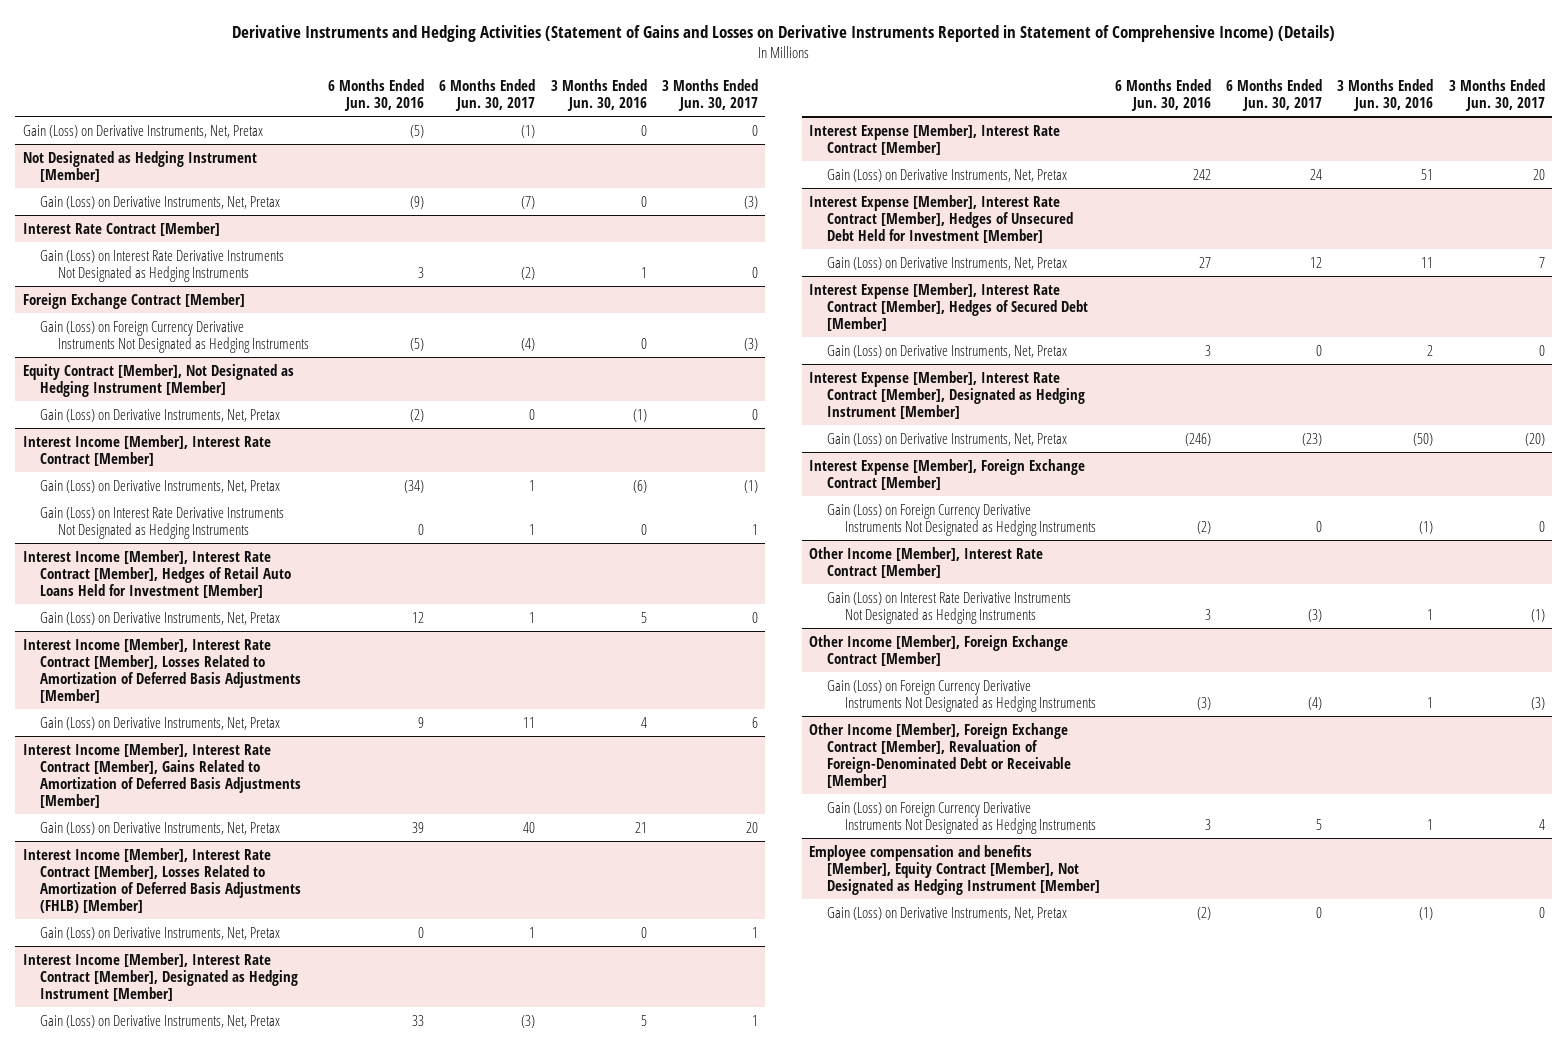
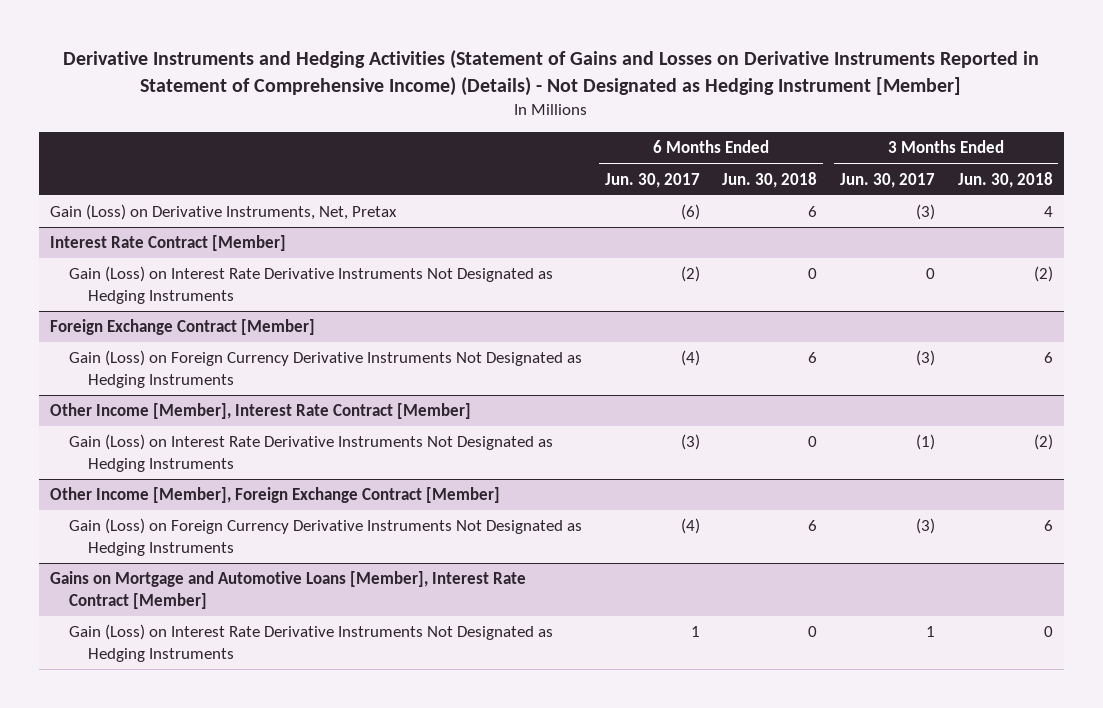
- Derivative Instruments and Hedging Activities (Statement of Gains and Losses on Derivative Instruments Reported in Statement of Comprehensive Income) (Details)
+ Derivative Instruments and Hedging Activities (Statement of Gains and Losses on Derivative Instruments Reported in Statement of Comprehensive Income) (Details) - Not Designated as Hedging Instrument [Member]
- | 6 Months Ended Jun. 30, 2016 | 6 Months Ended Jun. 30, 2017 | 3 Months Ended Jun. 30, 2016 | 3 Months Ended Jun. 30, 2017
+ | 6 Months Ended Jun. 30, 2017 | 6 Months Ended Jun. 30, 2018 | 3 Months Ended Jun. 30, 2017 | 3 Months Ended Jun. 30, 2018
- Gain (Loss) on Derivative Instruments, Net, Pretax | (5) | (1) | 0 | 0
- Not Designated as Hedging Instrument [Member]
- Gain (Loss) on Derivative Instruments, Net, Pretax | (9) | (7) | 0 | (3)
+ Gain (Loss) on Derivative Instruments, Net, Pretax | (6) | 6 | (3) | 4
- Equity Contract [Member], Not Designated as Hedging Instrument [Member]
- Gain (Loss) on Derivative Instruments, Net, Pretax | (2) | 0 | (1) | 0
- Interest Income [Member], Interest Rate Contract [Member]
- Gain (Loss) on Derivative Instruments, Net, Pretax | (34) | 1 | (6) | (1)
- Gain (Loss) on Interest Rate Derivative Instruments Not Designated as Hedging Instruments | 0 | 1 | 0 | 1
- Interest Income [Member], Interest Rate Contract [Member], Hedges of Retail Auto Loans Held for Investment [Member]
- Gain (Loss) on Derivative Instruments, Net, Pretax | 12 | 1 | 5 | 0
- Interest Income [Member], Interest Rate Contract [Member], Losses Related to Amortization of Deferred Basis Adjustments [Member]
- Gain (Loss) on Derivative Instruments, Net, Pretax | 9 | 11 | 4 | 6
- Interest Income [Member], Interest Rate Contract [Member], Gains Related to Amortization of Deferred Basis Adjustments [Member]
- Gain (Loss) on Derivative Instruments, Net, Pretax | 39 | 40 | 21 | 20
- Interest Income [Member], Interest Rate Contract [Member], Losses Related to Amortization of Deferred Basis Adjustments (FHLB) [Member]
- Gain (Loss) on Derivative Instruments, Net, Pretax | 0 | 1 | 0 | 1
- Interest Income [Member], Interest Rate Contract [Member], Designated as Hedging Instrument [Member]
- Gain (Loss) on Derivative Instruments, Net, Pretax | 33 | (3) | 5 | 1
- Interest Expense [Member], Interest Rate Contract [Member]
- Gain (Loss) on Derivative Instruments, Net, Pretax | 242 | 24 | 51 | 20
- Interest Expense [Member], Interest Rate Contract [Member], Hedges of Unsecured Debt Held for Investment [Member]
- Gain (Loss) on Derivative Instruments, Net, Pretax | 27 | 12 | 11 | 7
- Interest Expense [Member], Interest Rate Contract [Member], Hedges of Secured Debt [Member]
- Gain (Loss) on Derivative Instruments, Net, Pretax | 3 | 0 | 2 | 0
- Interest Expense [Member], Interest Rate Contract [Member], Designated as Hedging Instrument [Member]
- Gain (Loss) on Derivative Instruments, Net, Pretax | (246) | (23) | (50) | (20)
- Interest Expense [Member], Foreign Exchange Contract [Member]
- Gain (Loss) on Foreign Currency Derivative Instruments Not Designated as Hedging Instruments | (2) | 0 | (1) | 0
- Other Income [Member], Foreign Exchange Contract [Member], Revaluation of Foreign-Denominated Debt or Receivable [Member]
- Gain (Loss) on Foreign Currency Derivative Instruments Not Designated as Hedging Instruments | 3 | 5 | 1 | 4
- Employee compensation and benefits [Member], Equity Contract [Member], Not Designated as Hedging Instrument [Member]
- Gain (Loss) on Derivative Instruments, Net, Pretax | (2) | 0 | (1) | 0
+ Gains on Mortgage and Automotive Loans [Member], Interest Rate Contract [Member]
+ Gain (Loss) on Interest Rate Derivative Instruments Not Designated as Hedging Instruments | 1 | 0 | 1 | 0

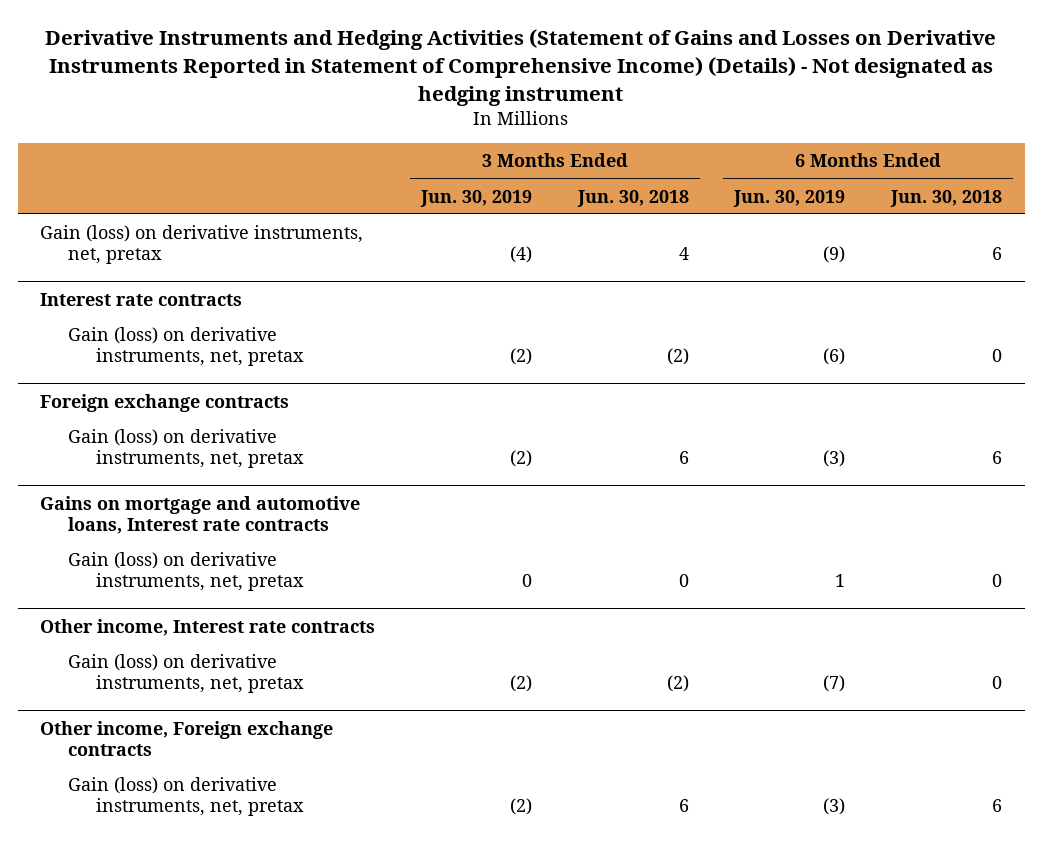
- Derivative Instruments and Hedging Activities (Statement of Gains and Losses on Derivative Instruments Reported in Statement of Comprehensive Income) (Details) - Not Designated as Hedging Instrument [Member]
+ Derivative Instruments and Hedging Activities (Statement of Gains and Losses on Derivative Instruments Reported in Statement of Comprehensive Income) (Details) - Not designated as hedging instrument
- | 6 Months Ended Jun. 30, 2017 | 6 Months Ended Jun. 30, 2018 | 3 Months Ended Jun. 30, 2017 | 3 Months Ended Jun. 30, 2018
+ | 3 Months Ended Jun. 30, 2019 | 3 Months Ended Jun. 30, 2018 | 6 Months Ended Jun. 30, 2019 | 6 Months Ended Jun. 30, 2018
- Gain (Loss) on Derivative Instruments, Net, Pretax | (6) | 6 | (3) | 4
- Interest Rate Contract [Member]
- Gain (Loss) on Interest Rate Derivative Instruments Not Designated as Hedging Instruments | (2) | 0 | 0 | (2)
- Foreign Exchange Contract [Member]
- Gain (Loss) on Foreign Currency Derivative Instruments Not Designated as Hedging Instruments | (4) | 6 | (3) | 6
- Other Income [Member], Interest Rate Contract [Member]
- Gain (Loss) on Interest Rate Derivative Instruments Not Designated as Hedging Instruments | (3) | 0 | (1) | (2)
- Other Income [Member], Foreign Exchange Contract [Member]
- Gain (Loss) on Foreign Currency Derivative Instruments Not Designated as Hedging Instruments | (4) | 6 | (3) | 6
- Gains on Mortgage and Automotive Loans [Member], Interest Rate Contract [Member]
- Gain (Loss) on Interest Rate Derivative Instruments Not Designated as Hedging Instruments | 1 | 0 | 1 | 0
+ Gain (loss) on derivative instruments, net, pretax | (4) | 4 | (9) | 6
+ Interest rate contracts
+ Gain (loss) on derivative instruments, net, pretax | (2) | (2) | (6) | 0
+ Foreign exchange contracts
+ Gain (loss) on derivative instruments, net, pretax | (2) | 6 | (3) | 6
+ Gains on mortgage and automotive loans, Interest rate contracts
+ Gain (loss) on derivative instruments, net, pretax | 0 | 0 | 1 | 0
+ Other income, Interest rate contracts
+ Gain (loss) on derivative instruments, net, pretax | (2) | (2) | (7) | 0
+ Other income, Foreign exchange contracts
+ Gain (loss) on derivative instruments, net, pretax | (2) | 6 | (3) | 6

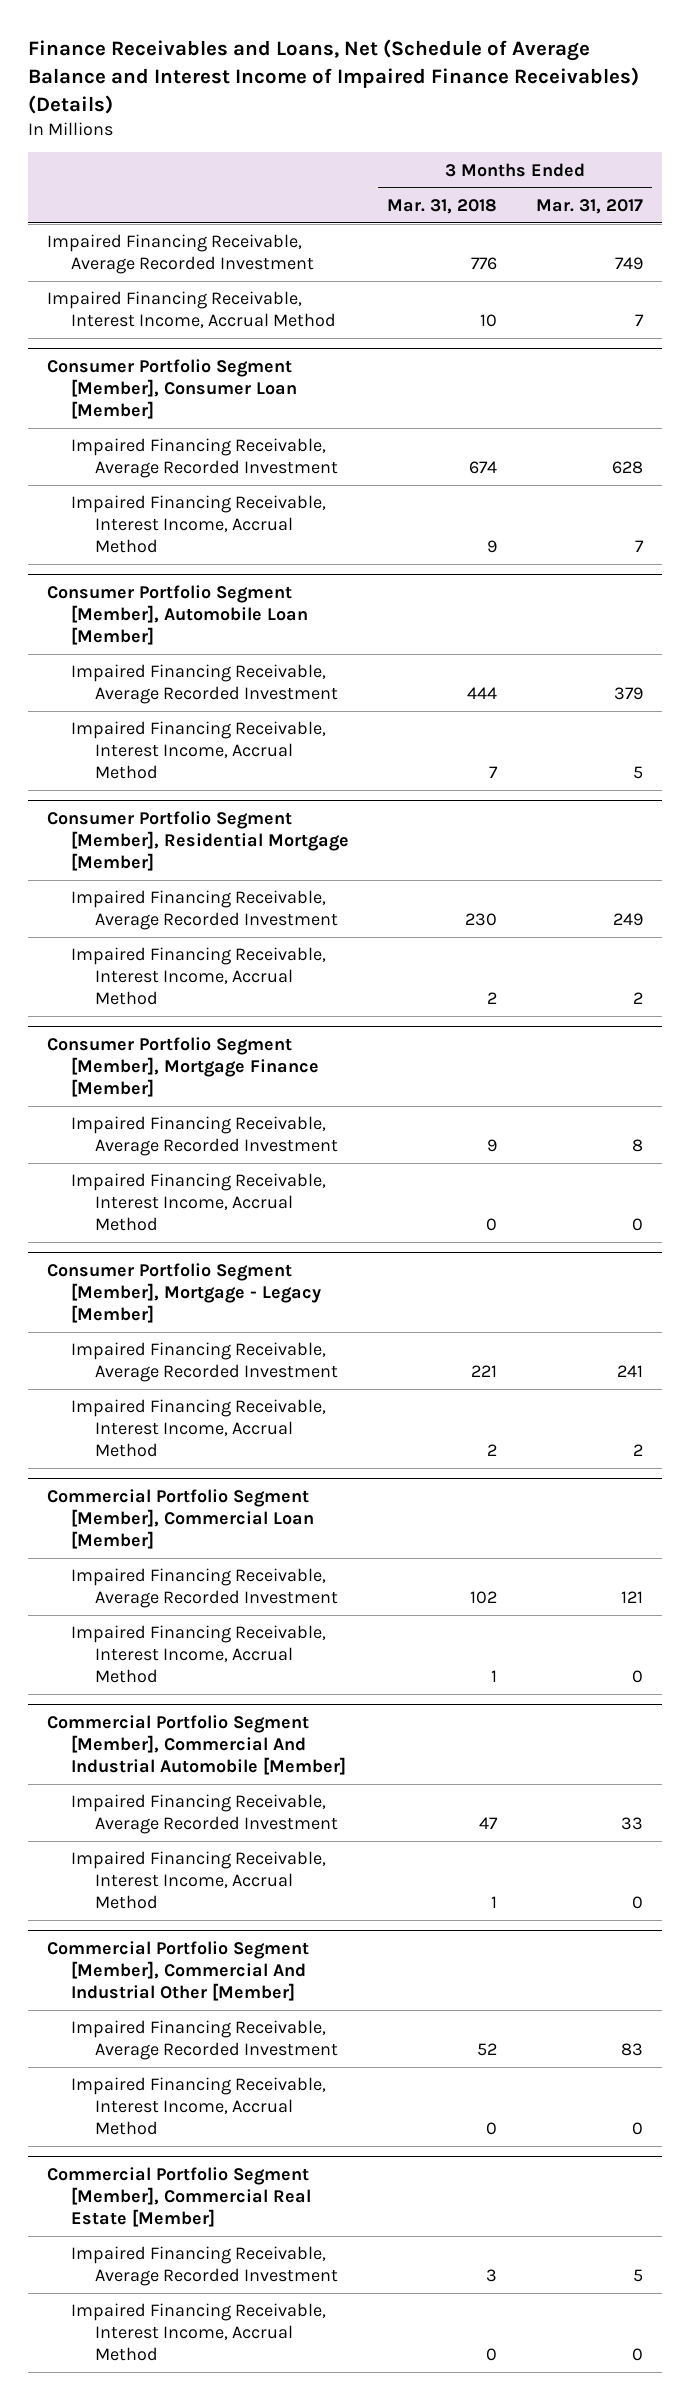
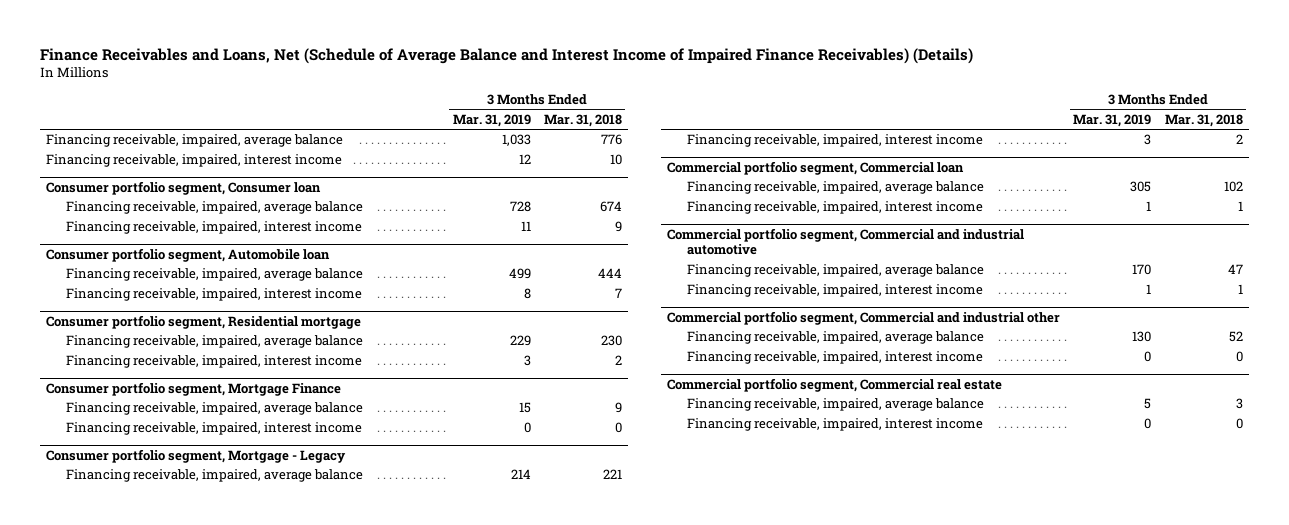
- | 3 Months Ended Mar. 31, 2018 | 3 Months Ended Mar. 31, 2017
+ | 3 Months Ended Mar. 31, 2019 | 3 Months Ended Mar. 31, 2018
- Impaired Financing Receivable, Average Recorded Investment | 776 | 749
- Impaired Financing Receivable, Interest Income, Accrual Method | 10 | 7
- Consumer Portfolio Segment [Member], Consumer Loan [Member]
- Impaired Financing Receivable, Average Recorded Investment | 674 | 628
- Impaired Financing Receivable, Interest Income, Accrual Method | 9 | 7
- Consumer Portfolio Segment [Member], Automobile Loan [Member]
- Impaired Financing Receivable, Average Recorded Investment | 444 | 379
- Impaired Financing Receivable, Interest Income, Accrual Method | 7 | 5
- Consumer Portfolio Segment [Member], Residential Mortgage [Member]
- Impaired Financing Receivable, Average Recorded Investment | 230 | 249
- Impaired Financing Receivable, Interest Income, Accrual Method | 2 | 2
- Consumer Portfolio Segment [Member], Mortgage Finance [Member]
- Impaired Financing Receivable, Average Recorded Investment | 9 | 8
- Impaired Financing Receivable, Interest Income, Accrual Method | 0 | 0
- Consumer Portfolio Segment [Member], Mortgage - Legacy [Member]
- Impaired Financing Receivable, Average Recorded Investment | 221 | 241
- Impaired Financing Receivable, Interest Income, Accrual Method | 2 | 2
- Commercial Portfolio Segment [Member], Commercial Loan [Member]
- Impaired Financing Receivable, Average Recorded Investment | 102 | 121
- Impaired Financing Receivable, Interest Income, Accrual Method | 1 | 0
- Commercial Portfolio Segment [Member], Commercial And Industrial Automobile [Member]
- Impaired Financing Receivable, Average Recorded Investment | 47 | 33
- Impaired Financing Receivable, Interest Income, Accrual Method | 1 | 0
- Commercial Portfolio Segment [Member], Commercial And Industrial Other [Member]
- Impaired Financing Receivable, Average Recorded Investment | 52 | 83
- Impaired Financing Receivable, Interest Income, Accrual Method | 0 | 0
- Commercial Portfolio Segment [Member], Commercial Real Estate [Member]
- Impaired Financing Receivable, Average Recorded Investment | 3 | 5
- Impaired Financing Receivable, Interest Income, Accrual Method | 0 | 0
+ Financing receivable, impaired, average balance | 1,033 | 776
+ Financing receivable, impaired, interest income | 12 | 10
+ Consumer portfolio segment, Consumer loan
+ Financing receivable, impaired, average balance | 728 | 674
+ Financing receivable, impaired, interest income | 11 | 9
+ Consumer portfolio segment, Automobile loan
+ Financing receivable, impaired, average balance | 499 | 444
+ Financing receivable, impaired, interest income | 8 | 7
+ Consumer portfolio segment, Residential mortgage
+ Financing receivable, impaired, average balance | 229 | 230
+ Financing receivable, impaired, interest income | 3 | 2
+ Consumer portfolio segment, Mortgage Finance
+ Financing receivable, impaired, average balance | 15 | 9
+ Financing receivable, impaired, interest income | 0 | 0
+ Consumer portfolio segment, Mortgage - Legacy
+ Financing receivable, impaired, average balance | 214 | 221
+ Financing receivable, impaired, interest income | 3 | 2
+ Commercial portfolio segment, Commercial loan
+ Financing receivable, impaired, average balance | 305 | 102
+ Financing receivable, impaired, interest income | 1 | 1
+ Commercial portfolio segment, Commercial and industrial automotive
+ Financing receivable, impaired, average balance | 170 | 47
+ Financing receivable, impaired, interest income | 1 | 1
+ Commercial portfolio segment, Commercial and industrial other
+ Financing receivable, impaired, average balance | 130 | 52
+ Financing receivable, impaired, interest income | 0 | 0
+ Commercial portfolio segment, Commercial real estate
+ Financing receivable, impaired, average balance | 5 | 3
+ Financing receivable, impaired, interest income | 0 | 0

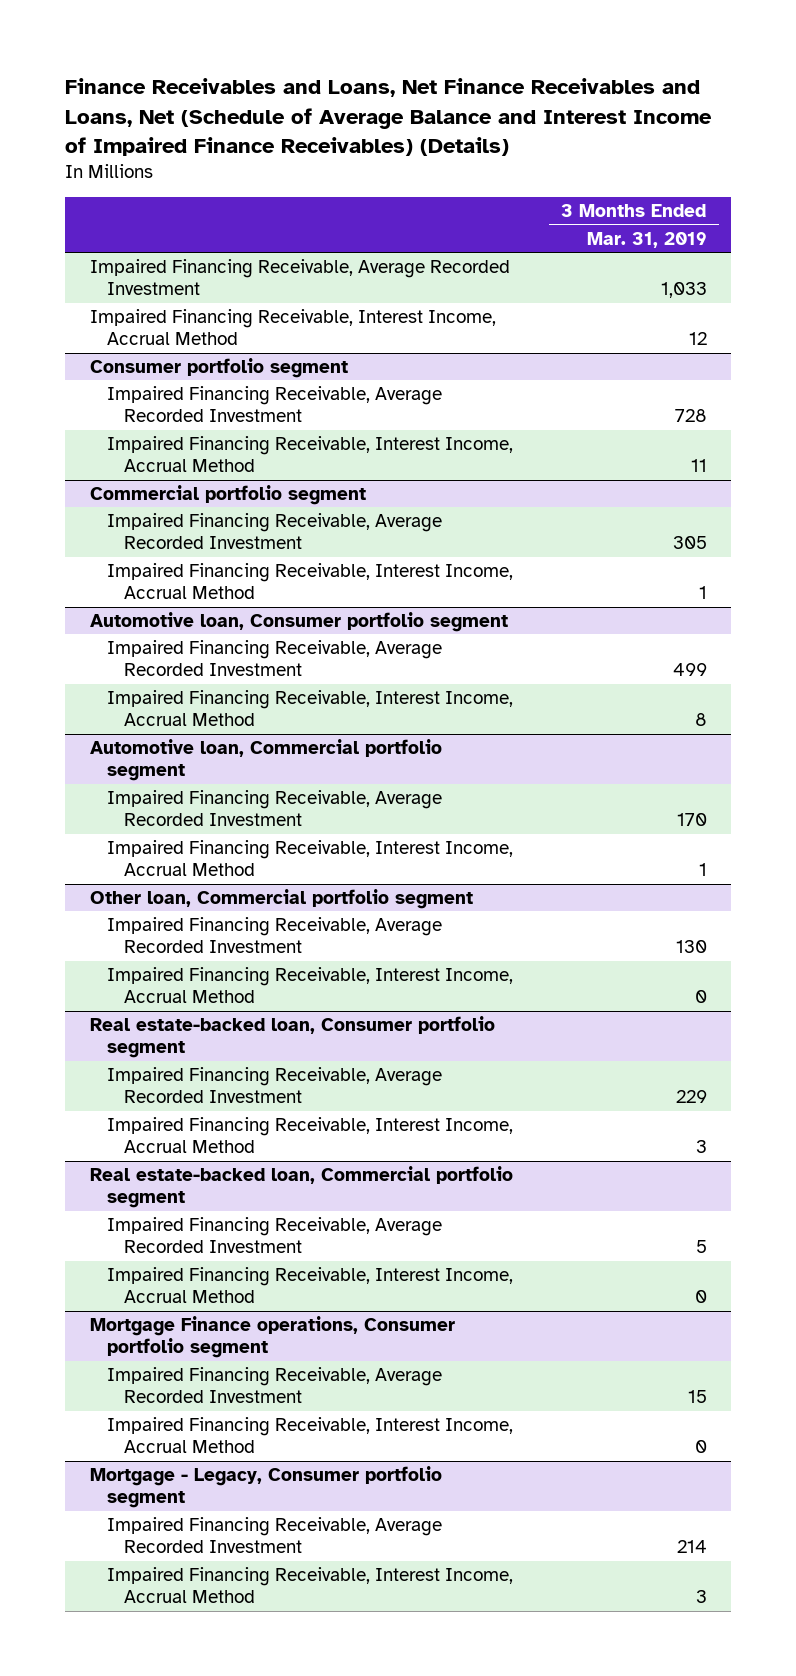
- Finance Receivables and Loans, Net (Schedule of Average Balance and Interest Income of Impaired Finance Receivables) (Details)
+ Finance Receivables and Loans, Net Finance Receivables and Loans, Net (Schedule of Average Balance and Interest Income of Impaired Finance Receivables) (Details)
- | 3 Months Ended Mar. 31, 2019 | 3 Months Ended Mar. 31, 2018
+ | 3 Months Ended Mar. 31, 2019
- Financing receivable, impaired, average balance | 1,033 | 776
- Financing receivable, impaired, interest income | 12 | 10
- Consumer portfolio segment, Consumer loan
- Financing receivable, impaired, average balance | 728 | 674
- Financing receivable, impaired, interest income | 11 | 9
- Consumer portfolio segment, Automobile loan
- Financing receivable, impaired, average balance | 499 | 444
- Financing receivable, impaired, interest income | 8 | 7
- Consumer portfolio segment, Residential mortgage
- Financing receivable, impaired, average balance | 229 | 230
- Financing receivable, impaired, interest income | 3 | 2
- Consumer portfolio segment, Mortgage Finance
- Financing receivable, impaired, average balance | 15 | 9
- Financing receivable, impaired, interest income | 0 | 0
- Consumer portfolio segment, Mortgage - Legacy
- Financing receivable, impaired, average balance | 214 | 221
- Financing receivable, impaired, interest income | 3 | 2
- Commercial portfolio segment, Commercial loan
- Financing receivable, impaired, average balance | 305 | 102
- Financing receivable, impaired, interest income | 1 | 1
- Commercial portfolio segment, Commercial and industrial automotive
- Financing receivable, impaired, average balance | 170 | 47
- Financing receivable, impaired, interest income | 1 | 1
- Commercial portfolio segment, Commercial and industrial other
- Financing receivable, impaired, average balance | 130 | 52
- Financing receivable, impaired, interest income | 0 | 0
- Commercial portfolio segment, Commercial real estate
- Financing receivable, impaired, average balance | 5 | 3
- Financing receivable, impaired, interest income | 0 | 0
+ Impaired Financing Receivable, Average Recorded Investment | 1,033
+ Impaired Financing Receivable, Interest Income, Accrual Method | 12
+ Consumer portfolio segment
+ Impaired Financing Receivable, Average Recorded Investment | 728
+ Impaired Financing Receivable, Interest Income, Accrual Method | 11
+ Commercial portfolio segment
+ Impaired Financing Receivable, Average Recorded Investment | 305
+ Impaired Financing Receivable, Interest Income, Accrual Method | 1
+ Automotive loan, Consumer portfolio segment
+ Impaired Financing Receivable, Average Recorded Investment | 499
+ Impaired Financing Receivable, Interest Income, Accrual Method | 8
+ Automotive loan, Commercial portfolio segment
+ Impaired Financing Receivable, Average Recorded Investment | 170
+ Impaired Financing Receivable, Interest Income, Accrual Method | 1
+ Other loan, Commercial portfolio segment
+ Impaired Financing Receivable, Average Recorded Investment | 130
+ Impaired Financing Receivable, Interest Income, Accrual Method | 0
+ Real estate-backed loan, Consumer portfolio segment
+ Impaired Financing Receivable, Average Recorded Investment | 229
+ Impaired Financing Receivable, Interest Income, Accrual Method | 3
+ Real estate-backed loan, Commercial portfolio segment
+ Impaired Financing Receivable, Average Recorded Investment | 5
+ Impaired Financing Receivable, Interest Income, Accrual Method | 0
+ Mortgage Finance operations, Consumer portfolio segment
+ Impaired Financing Receivable, Average Recorded Investment | 15
+ Impaired Financing Receivable, Interest Income, Accrual Method | 0
+ Mortgage - Legacy, Consumer portfolio segment
+ Impaired Financing Receivable, Average Recorded Investment | 214
+ Impaired Financing Receivable, Interest Income, Accrual Method | 3

